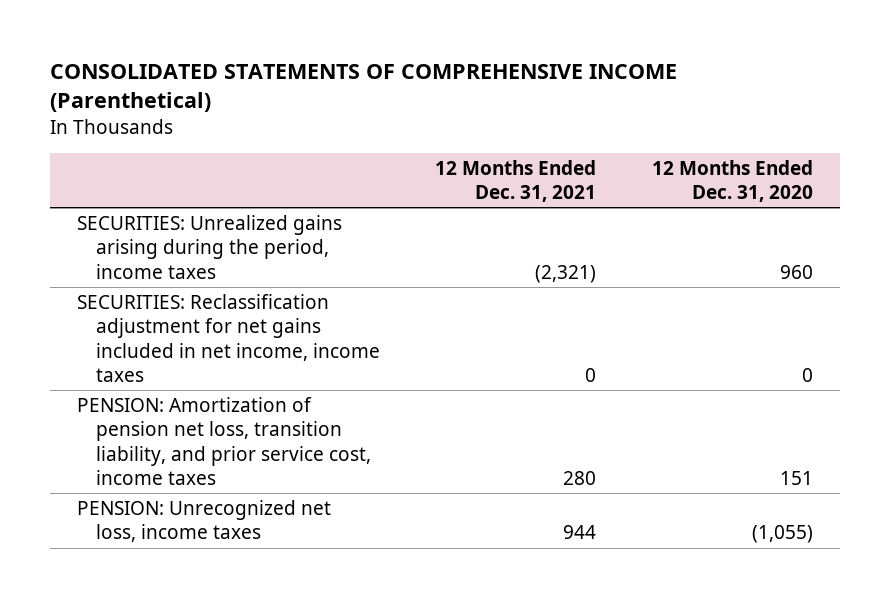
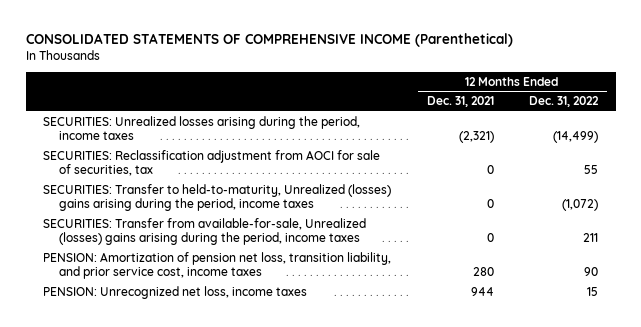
- | 12 Months Ended Dec. 31, 2021 | 12 Months Ended Dec. 31, 2020
+ | 12 Months Ended Dec. 31, 2021 | 12 Months Ended Dec. 31, 2022
- SECURITIES: Unrealized gains arising during the period, income taxes | (2,321) | 960
- SECURITIES: Reclassification adjustment for net gains included in net income, income taxes | 0 | 0
+ SECURITIES: Unrealized losses arising during the period, income taxes | (2,321) | (14,499)
+ SECURITIES: Reclassification adjustment from AOCI for sale of securities, tax | 0 | 55
+ SECURITIES: Transfer to held-to-maturity, Unrealized (losses) gains arising during the period, income taxes | 0 | (1,072)
+ SECURITIES: Transfer from available-for-sale, Unrealized (losses) gains arising during the period, income taxes | 0 | 211

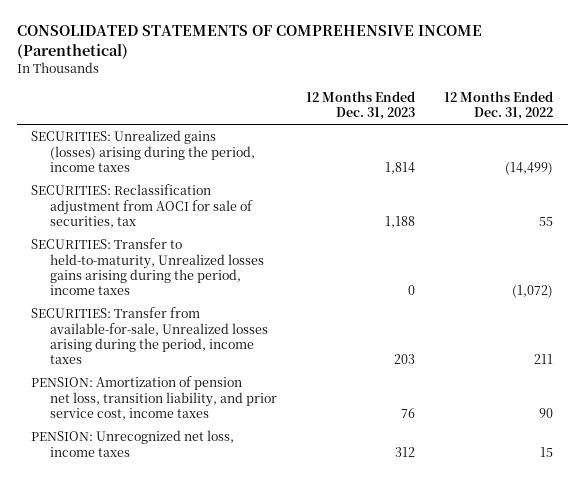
- | 12 Months Ended Dec. 31, 2021 | 12 Months Ended Dec. 31, 2022
+ | 12 Months Ended Dec. 31, 2023 | 12 Months Ended Dec. 31, 2022
- SECURITIES: Unrealized losses arising during the period, income taxes | (2,321) | (14,499)
+ SECURITIES: Unrealized gains (losses) arising during the period, income taxes | 1,814 | (14,499)
- SECURITIES: Transfer to held-to-maturity, Unrealized (losses) gains arising during the period, income taxes | 0 | (1,072)
- SECURITIES: Transfer from available-for-sale, Unrealized (losses) gains arising during the period, income taxes | 0 | 211
+ SECURITIES: Transfer to held-to-maturity, Unrealized losses gains arising during the period, income taxes | 0 | (1,072)
+ SECURITIES: Transfer from available-for-sale, Unrealized losses arising during the period, income taxes | 203 | 211

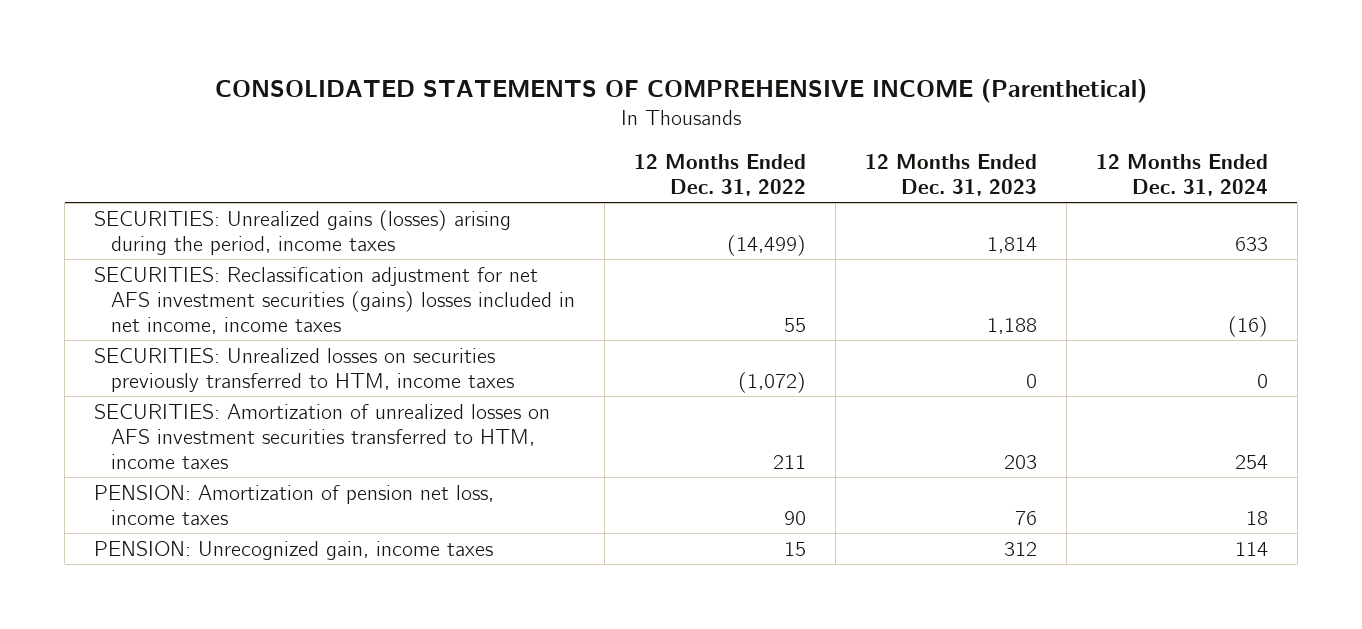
- | 12 Months Ended Dec. 31, 2023 | 12 Months Ended Dec. 31, 2022
+ | 12 Months Ended Dec. 31, 2022 | 12 Months Ended Dec. 31, 2023 | 12 Months Ended Dec. 31, 2024
- SECURITIES: Reclassification adjustment from AOCI for sale of securities, tax | 1,188 | 55
- SECURITIES: Transfer to held-to-maturity, Unrealized losses gains arising during the period, income taxes | 0 | (1,072)
- SECURITIES: Transfer from available-for-sale, Unrealized losses arising during the period, income taxes | 203 | 211
- PENSION: Amortization of pension net loss, transition liability, and prior service cost, income taxes | 76 | 90
- PENSION: Unrecognized net loss, income taxes | 312 | 15
+ SECURITIES: Reclassification adjustment for net AFS investment securities (gains) losses included in net income, income taxes | 55 | 1,188 | (16)
+ SECURITIES: Unrealized losses on securities previously transferred to HTM, income taxes | (1,072) | 0 | 0
+ SECURITIES: Amortization of unrealized losses on AFS investment securities transferred to HTM, income taxes | 211 | 203 | 254
+ PENSION: Amortization of pension net loss, income taxes | 90 | 76 | 18
+ PENSION: Unrecognized gain, income taxes | 15 | 312 | 114

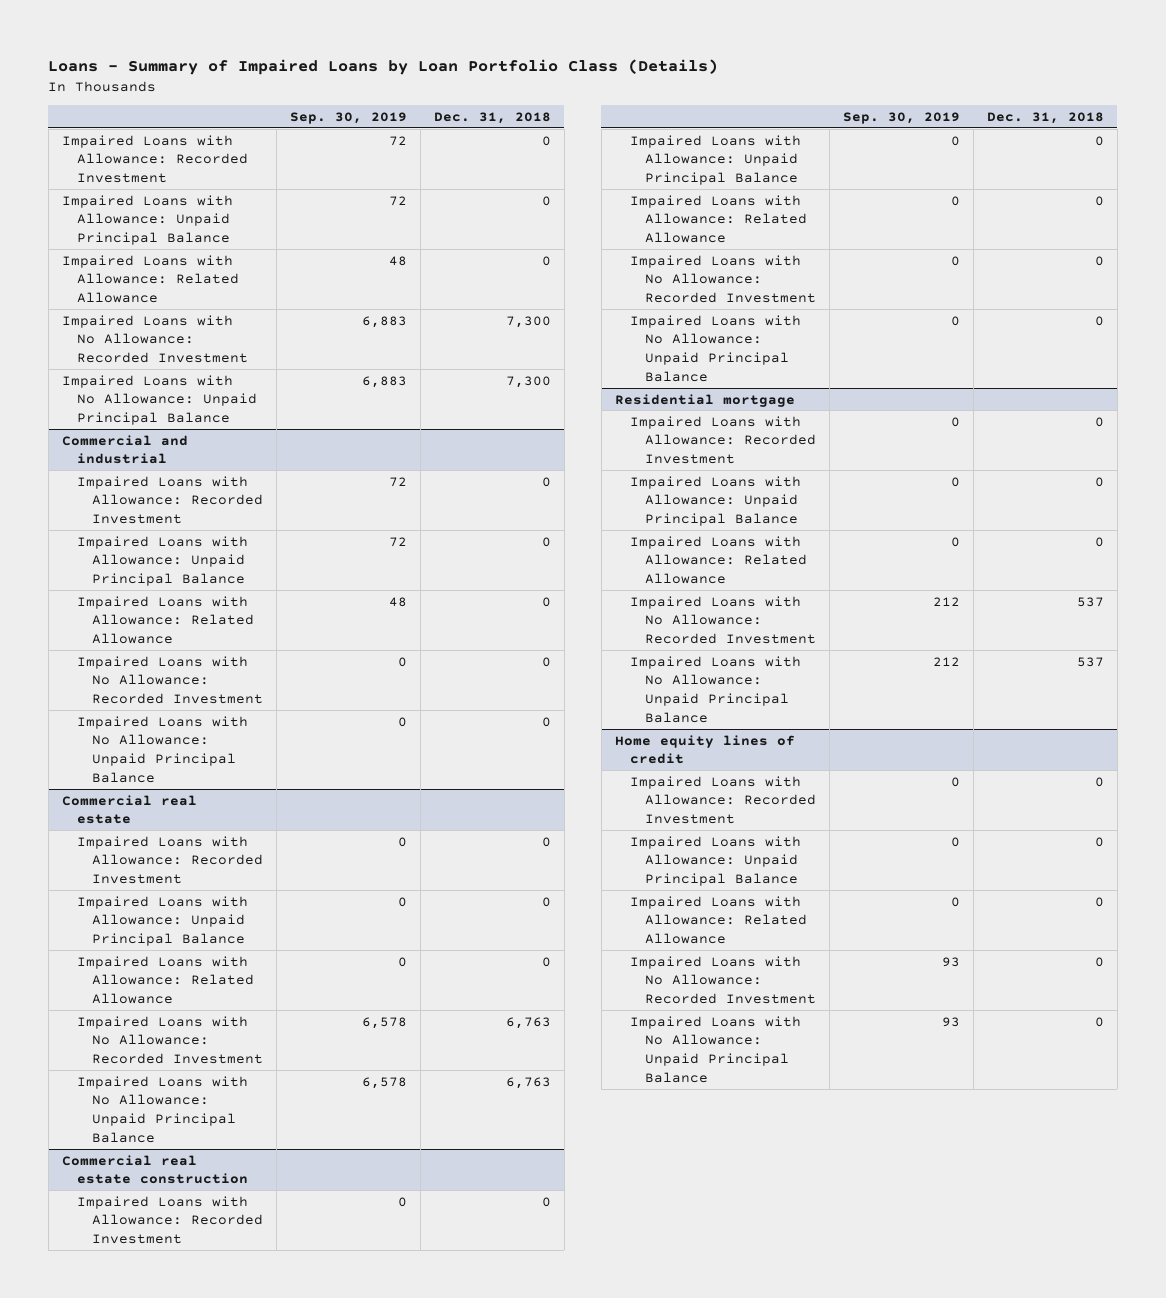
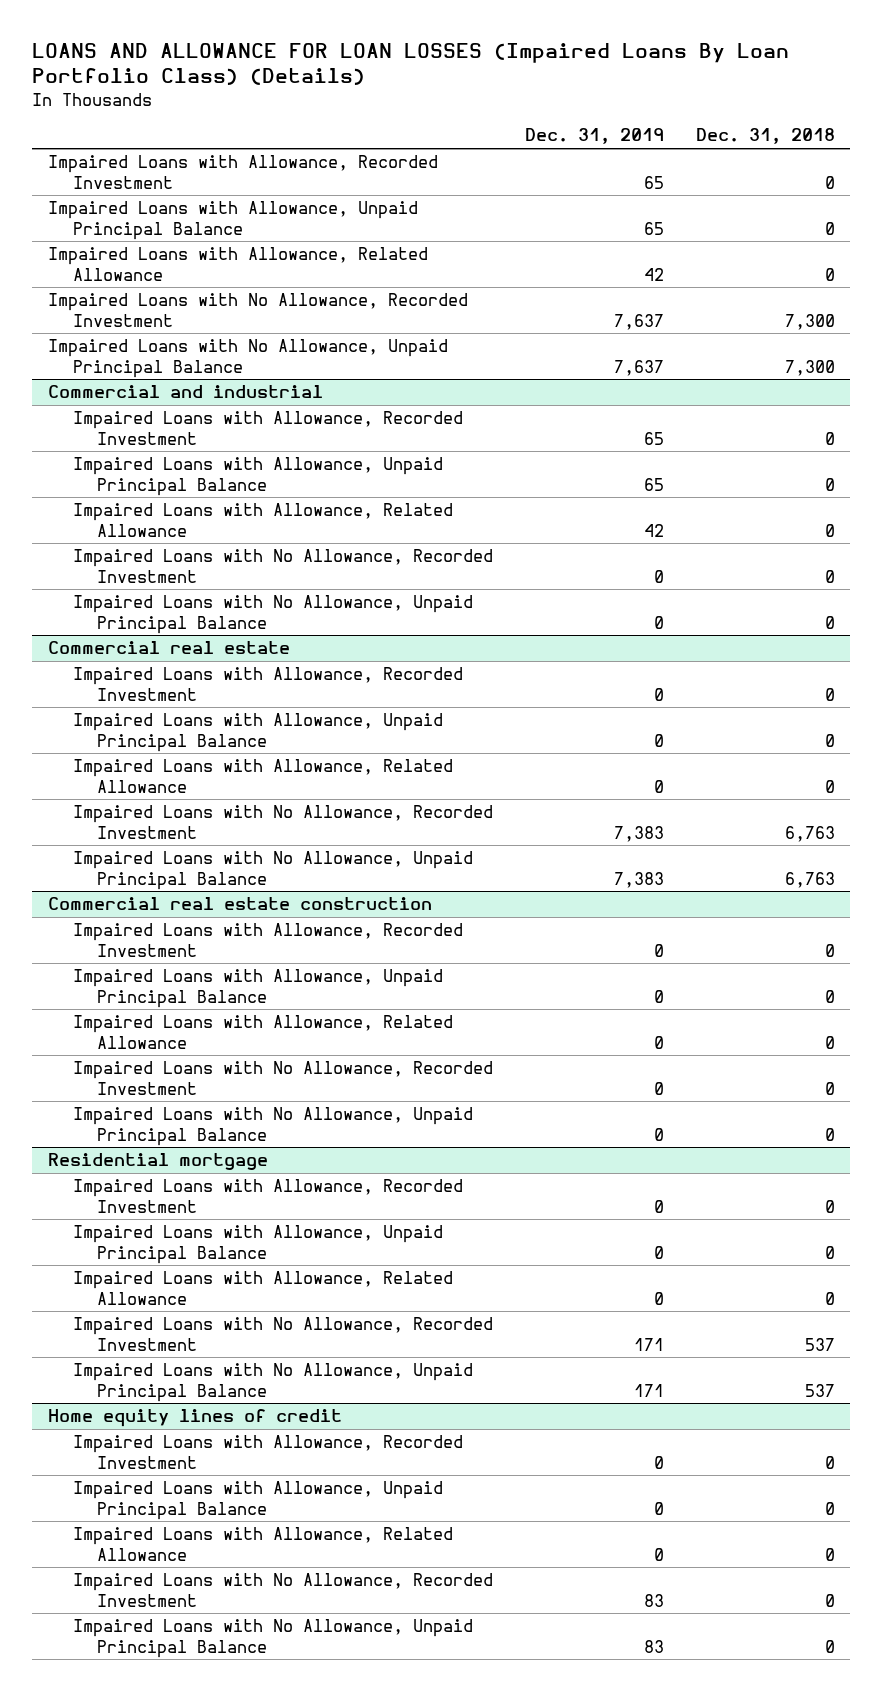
- Loans - Summary of Impaired Loans by Loan Portfolio Class (Details)
+ LOANS AND ALLOWANCE FOR LOAN LOSSES (Impaired Loans By Loan Portfolio Class) (Details)
- | Sep. 30, 2019 | Dec. 31, 2018
+ | Dec. 31, 2019 | Dec. 31, 2018
- Impaired Loans with Allowance: Recorded Investment | 72 | 0
- Impaired Loans with Allowance: Unpaid Principal Balance | 72 | 0
- Impaired Loans with Allowance: Related Allowance | 48 | 0
- Impaired Loans with No Allowance: Recorded Investment | 6,883 | 7,300
- Impaired Loans with No Allowance: Unpaid Principal Balance | 6,883 | 7,300
+ Impaired Loans with Allowance, Recorded Investment | 65 | 0
+ Impaired Loans with Allowance, Unpaid Principal Balance | 65 | 0
+ Impaired Loans with Allowance, Related Allowance | 42 | 0
+ Impaired Loans with No Allowance, Recorded Investment | 7,637 | 7,300
+ Impaired Loans with No Allowance, Unpaid Principal Balance | 7,637 | 7,300
@ Commercial and industrial
- Impaired Loans with Allowance: Recorded Investment | 72 | 0
- Impaired Loans with Allowance: Unpaid Principal Balance | 72 | 0
- Impaired Loans with Allowance: Related Allowance | 48 | 0
- Impaired Loans with No Allowance: Recorded Investment | 0 | 0
- Impaired Loans with No Allowance: Unpaid Principal Balance | 0 | 0
+ Impaired Loans with Allowance, Recorded Investment | 65 | 0
+ Impaired Loans with Allowance, Unpaid Principal Balance | 65 | 0
+ Impaired Loans with Allowance, Related Allowance | 42 | 0
+ Impaired Loans with No Allowance, Recorded Investment | 0 | 0
+ Impaired Loans with No Allowance, Unpaid Principal Balance | 0 | 0
@ Commercial real estate
- Impaired Loans with Allowance: Recorded Investment | 0 | 0
- Impaired Loans with Allowance: Unpaid Principal Balance | 0 | 0
- Impaired Loans with Allowance: Related Allowance | 0 | 0
- Impaired Loans with No Allowance: Recorded Investment | 6,578 | 6,763
- Impaired Loans with No Allowance: Unpaid Principal Balance | 6,578 | 6,763
+ Impaired Loans with Allowance, Recorded Investment | 0 | 0
+ Impaired Loans with Allowance, Unpaid Principal Balance | 0 | 0
+ Impaired Loans with Allowance, Related Allowance | 0 | 0
+ Impaired Loans with No Allowance, Recorded Investment | 7,383 | 6,763
+ Impaired Loans with No Allowance, Unpaid Principal Balance | 7,383 | 6,763
@ Commercial real estate construction
- Impaired Loans with Allowance: Recorded Investment | 0 | 0
- Impaired Loans with Allowance: Unpaid Principal Balance | 0 | 0
- Impaired Loans with Allowance: Related Allowance | 0 | 0
- Impaired Loans with No Allowance: Recorded Investment | 0 | 0
- Impaired Loans with No Allowance: Unpaid Principal Balance | 0 | 0
+ Impaired Loans with Allowance, Recorded Investment | 0 | 0
+ Impaired Loans with Allowance, Unpaid Principal Balance | 0 | 0
+ Impaired Loans with Allowance, Related Allowance | 0 | 0
+ Impaired Loans with No Allowance, Recorded Investment | 0 | 0
+ Impaired Loans with No Allowance, Unpaid Principal Balance | 0 | 0
@ Residential mortgage
- Impaired Loans with Allowance: Recorded Investment | 0 | 0
- Impaired Loans with Allowance: Unpaid Principal Balance | 0 | 0
- Impaired Loans with Allowance: Related Allowance | 0 | 0
- Impaired Loans with No Allowance: Recorded Investment | 212 | 537
- Impaired Loans with No Allowance: Unpaid Principal Balance | 212 | 537
+ Impaired Loans with Allowance, Recorded Investment | 0 | 0
+ Impaired Loans with Allowance, Unpaid Principal Balance | 0 | 0
+ Impaired Loans with Allowance, Related Allowance | 0 | 0
+ Impaired Loans with No Allowance, Recorded Investment | 171 | 537
+ Impaired Loans with No Allowance, Unpaid Principal Balance | 171 | 537
@ Home equity lines of credit
- Impaired Loans with Allowance: Recorded Investment | 0 | 0
- Impaired Loans with Allowance: Unpaid Principal Balance | 0 | 0
- Impaired Loans with Allowance: Related Allowance | 0 | 0
- Impaired Loans with No Allowance: Recorded Investment | 93 | 0
- Impaired Loans with No Allowance: Unpaid Principal Balance | 93 | 0
+ Impaired Loans with Allowance, Recorded Investment | 0 | 0
+ Impaired Loans with Allowance, Unpaid Principal Balance | 0 | 0
+ Impaired Loans with Allowance, Related Allowance | 0 | 0
+ Impaired Loans with No Allowance, Recorded Investment | 83 | 0
+ Impaired Loans with No Allowance, Unpaid Principal Balance | 83 | 0

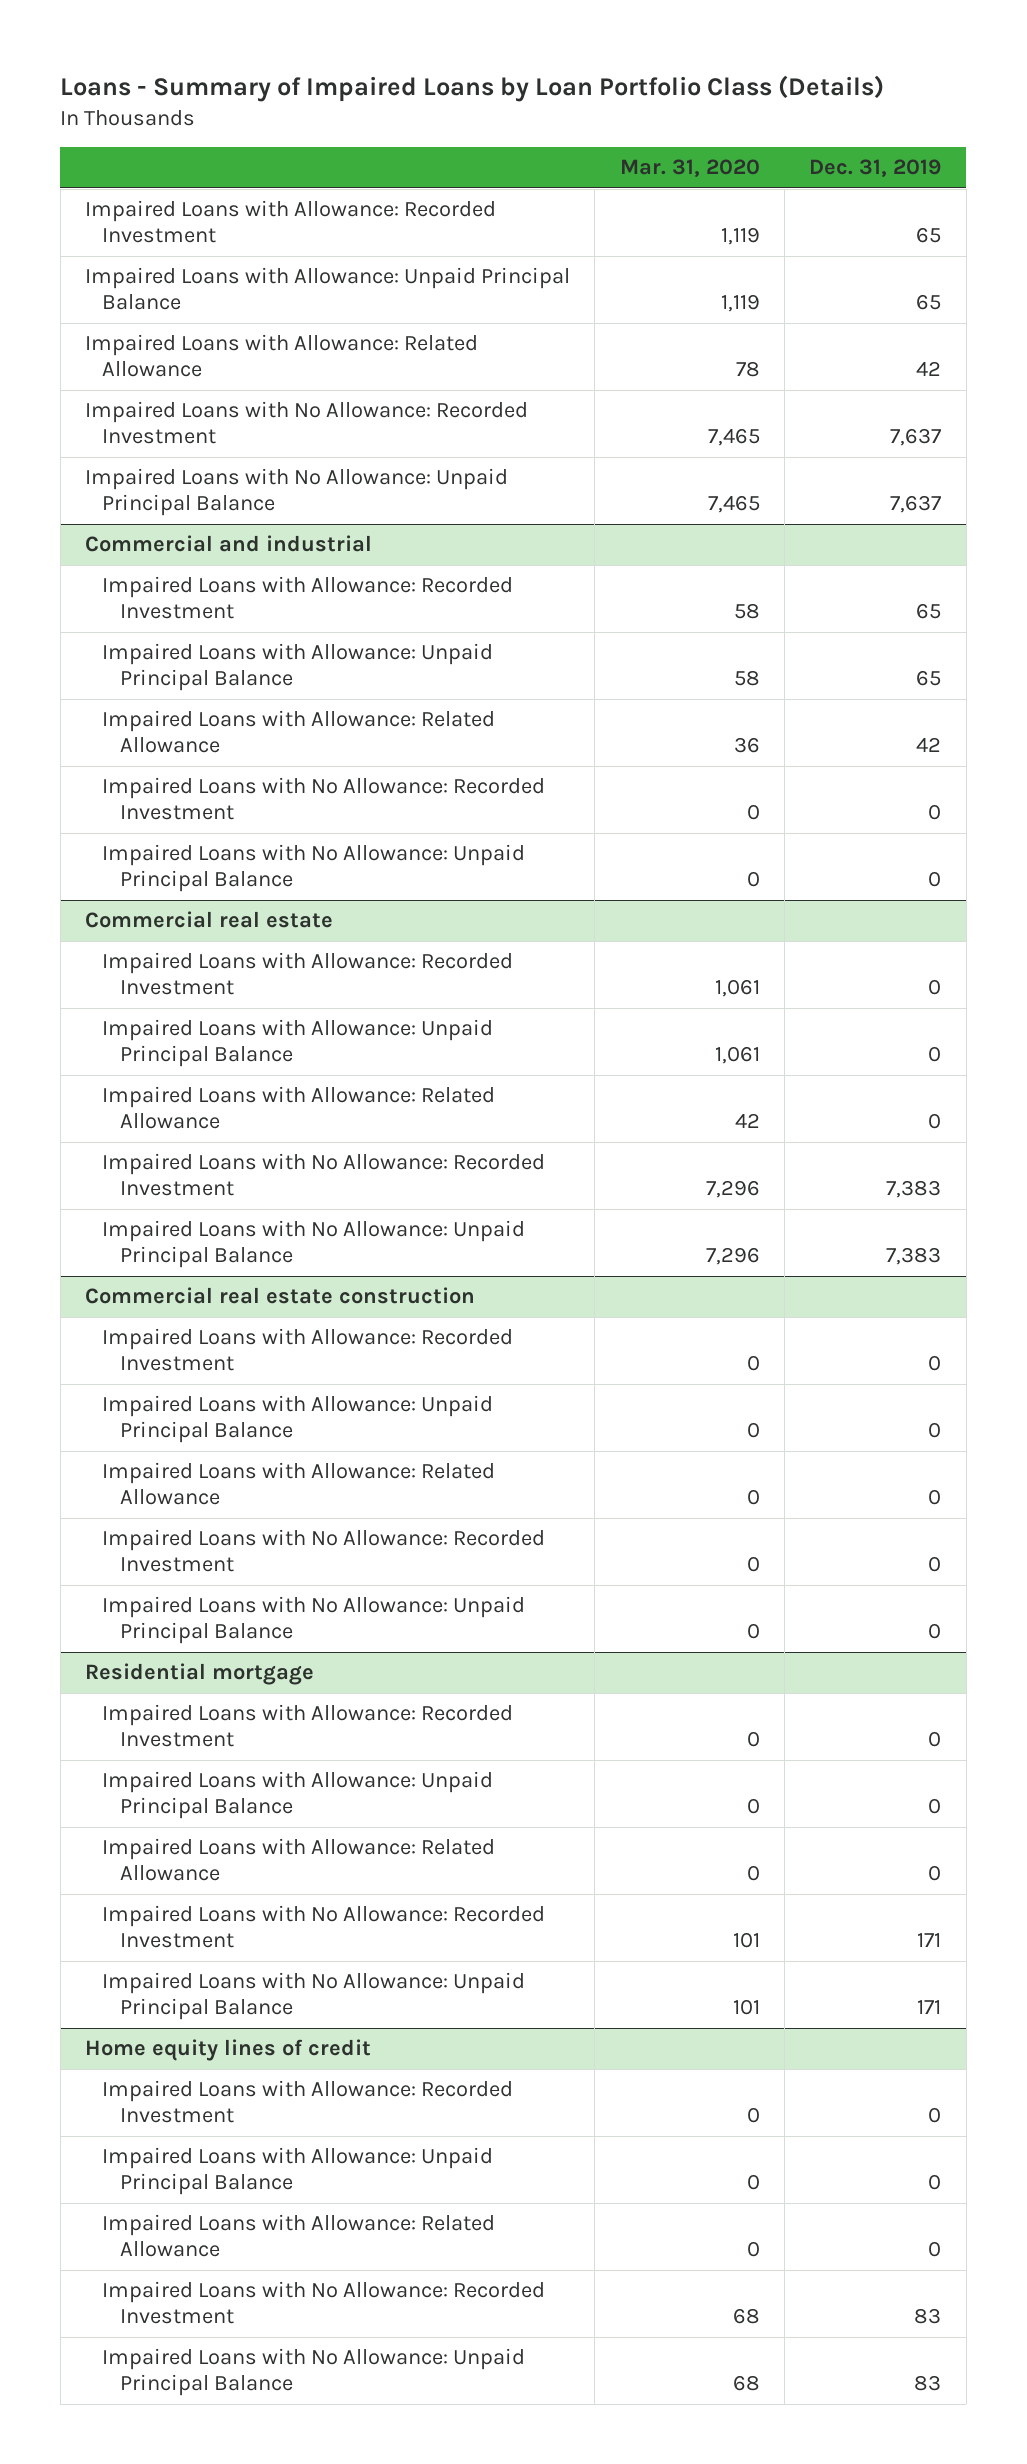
- LOANS AND ALLOWANCE FOR LOAN LOSSES (Impaired Loans By Loan Portfolio Class) (Details)
+ Loans - Summary of Impaired Loans by Loan Portfolio Class (Details)
- | Dec. 31, 2019 | Dec. 31, 2018
+ | Mar. 31, 2020 | Dec. 31, 2019
- Impaired Loans with Allowance, Recorded Investment | 65 | 0
- Impaired Loans with Allowance, Unpaid Principal Balance | 65 | 0
- Impaired Loans with Allowance, Related Allowance | 42 | 0
- Impaired Loans with No Allowance, Recorded Investment | 7,637 | 7,300
- Impaired Loans with No Allowance, Unpaid Principal Balance | 7,637 | 7,300
+ Impaired Loans with Allowance: Recorded Investment | 1,119 | 65
+ Impaired Loans with Allowance: Unpaid Principal Balance | 1,119 | 65
+ Impaired Loans with Allowance: Related Allowance | 78 | 42
+ Impaired Loans with No Allowance: Recorded Investment | 7,465 | 7,637
+ Impaired Loans with No Allowance: Unpaid Principal Balance | 7,465 | 7,637
@ Commercial and industrial
- Impaired Loans with Allowance, Recorded Investment | 65 | 0
- Impaired Loans with Allowance, Unpaid Principal Balance | 65 | 0
- Impaired Loans with Allowance, Related Allowance | 42 | 0
- Impaired Loans with No Allowance, Recorded Investment | 0 | 0
- Impaired Loans with No Allowance, Unpaid Principal Balance | 0 | 0
+ Impaired Loans with Allowance: Recorded Investment | 58 | 65
+ Impaired Loans with Allowance: Unpaid Principal Balance | 58 | 65
+ Impaired Loans with Allowance: Related Allowance | 36 | 42
+ Impaired Loans with No Allowance: Recorded Investment | 0 | 0
+ Impaired Loans with No Allowance: Unpaid Principal Balance | 0 | 0
@ Commercial real estate
- Impaired Loans with Allowance, Recorded Investment | 0 | 0
- Impaired Loans with Allowance, Unpaid Principal Balance | 0 | 0
- Impaired Loans with Allowance, Related Allowance | 0 | 0
- Impaired Loans with No Allowance, Recorded Investment | 7,383 | 6,763
- Impaired Loans with No Allowance, Unpaid Principal Balance | 7,383 | 6,763
+ Impaired Loans with Allowance: Recorded Investment | 1,061 | 0
+ Impaired Loans with Allowance: Unpaid Principal Balance | 1,061 | 0
+ Impaired Loans with Allowance: Related Allowance | 42 | 0
+ Impaired Loans with No Allowance: Recorded Investment | 7,296 | 7,383
+ Impaired Loans with No Allowance: Unpaid Principal Balance | 7,296 | 7,383
@ Commercial real estate construction
- Impaired Loans with Allowance, Recorded Investment | 0 | 0
- Impaired Loans with Allowance, Unpaid Principal Balance | 0 | 0
- Impaired Loans with Allowance, Related Allowance | 0 | 0
- Impaired Loans with No Allowance, Recorded Investment | 0 | 0
- Impaired Loans with No Allowance, Unpaid Principal Balance | 0 | 0
+ Impaired Loans with Allowance: Recorded Investment | 0 | 0
+ Impaired Loans with Allowance: Unpaid Principal Balance | 0 | 0
+ Impaired Loans with Allowance: Related Allowance | 0 | 0
+ Impaired Loans with No Allowance: Recorded Investment | 0 | 0
+ Impaired Loans with No Allowance: Unpaid Principal Balance | 0 | 0
@ Residential mortgage
- Impaired Loans with Allowance, Recorded Investment | 0 | 0
- Impaired Loans with Allowance, Unpaid Principal Balance | 0 | 0
- Impaired Loans with Allowance, Related Allowance | 0 | 0
- Impaired Loans with No Allowance, Recorded Investment | 171 | 537
- Impaired Loans with No Allowance, Unpaid Principal Balance | 171 | 537
+ Impaired Loans with Allowance: Recorded Investment | 0 | 0
+ Impaired Loans with Allowance: Unpaid Principal Balance | 0 | 0
+ Impaired Loans with Allowance: Related Allowance | 0 | 0
+ Impaired Loans with No Allowance: Recorded Investment | 101 | 171
+ Impaired Loans with No Allowance: Unpaid Principal Balance | 101 | 171
@ Home equity lines of credit
- Impaired Loans with Allowance, Recorded Investment | 0 | 0
- Impaired Loans with Allowance, Unpaid Principal Balance | 0 | 0
- Impaired Loans with Allowance, Related Allowance | 0 | 0
- Impaired Loans with No Allowance, Recorded Investment | 83 | 0
- Impaired Loans with No Allowance, Unpaid Principal Balance | 83 | 0
+ Impaired Loans with Allowance: Recorded Investment | 0 | 0
+ Impaired Loans with Allowance: Unpaid Principal Balance | 0 | 0
+ Impaired Loans with Allowance: Related Allowance | 0 | 0
+ Impaired Loans with No Allowance: Recorded Investment | 68 | 83
+ Impaired Loans with No Allowance: Unpaid Principal Balance | 68 | 83

